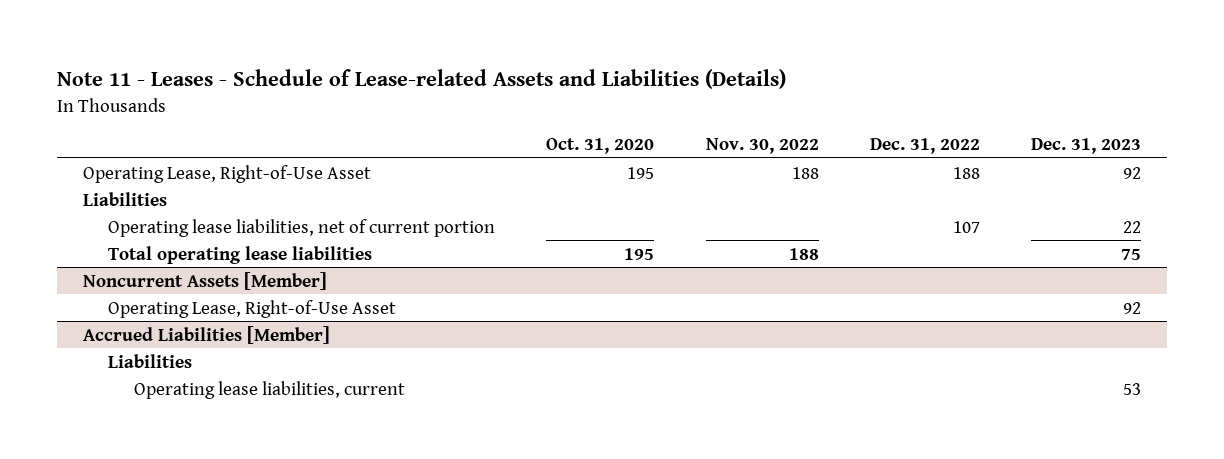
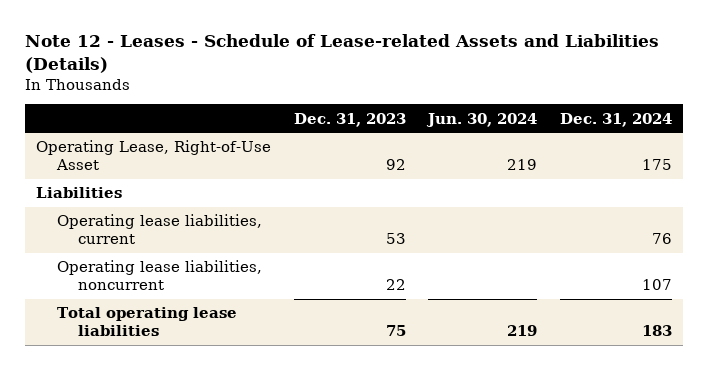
- Note 11 - Leases - Schedule of Lease-related Assets and Liabilities (Details)
+ Note 12 - Leases - Schedule of Lease-related Assets and Liabilities (Details)
- | Oct. 31, 2020 | Nov. 30, 2022 | Dec. 31, 2022 | Dec. 31, 2023
+ | Dec. 31, 2023 | Jun. 30, 2024 | Dec. 31, 2024
- Operating lease liabilities, net of current portion | | | 107 | 22
- Noncurrent Assets [Member]
- Operating Lease, Right-of-Use Asset | | | | 92
- Accrued Liabilities [Member]
- Liabilities
+ Operating lease liabilities, noncurrent | 22 | | 107
moved down: Total operating lease liabilities | 75 | 219 | 183

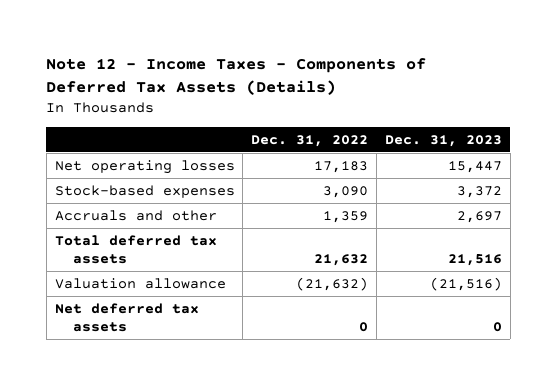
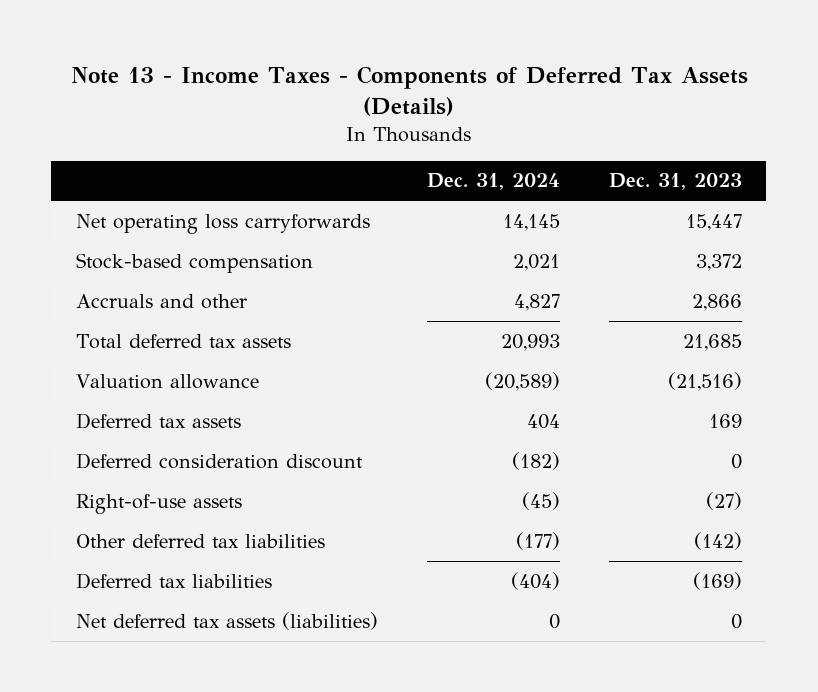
- Note 12 - Income Taxes - Components of Deferred Tax Assets (Details)
+ Note 13 - Income Taxes - Components of Deferred Tax Assets (Details)
- | Dec. 31, 2022 | Dec. 31, 2023
+ | Dec. 31, 2024 | Dec. 31, 2023
- Net operating losses | 17,183 | 15,447
- Stock-based expenses | 3,090 | 3,372
- Accruals and other | 1,359 | 2,697
- Total deferred tax assets | 21,632 | 21,516
+ Net operating loss carryforwards | 14,145 | 15,447
+ Stock-based compensation | 2,021 | 3,372
+ Accruals and other | 4,827 | 2,866
+ Total deferred tax assets | 20,993 | 21,685
- Net deferred tax assets | 0 | 0
+ Deferred tax assets | 404 | 169
+ Deferred consideration discount | (182) | 0
+ Right-of-use assets | (45) | (27)
+ Other deferred tax liabilities | (177) | (142)
+ Deferred tax liabilities | (404) | (169)
+ Net deferred tax assets (liabilities) | 0 | 0

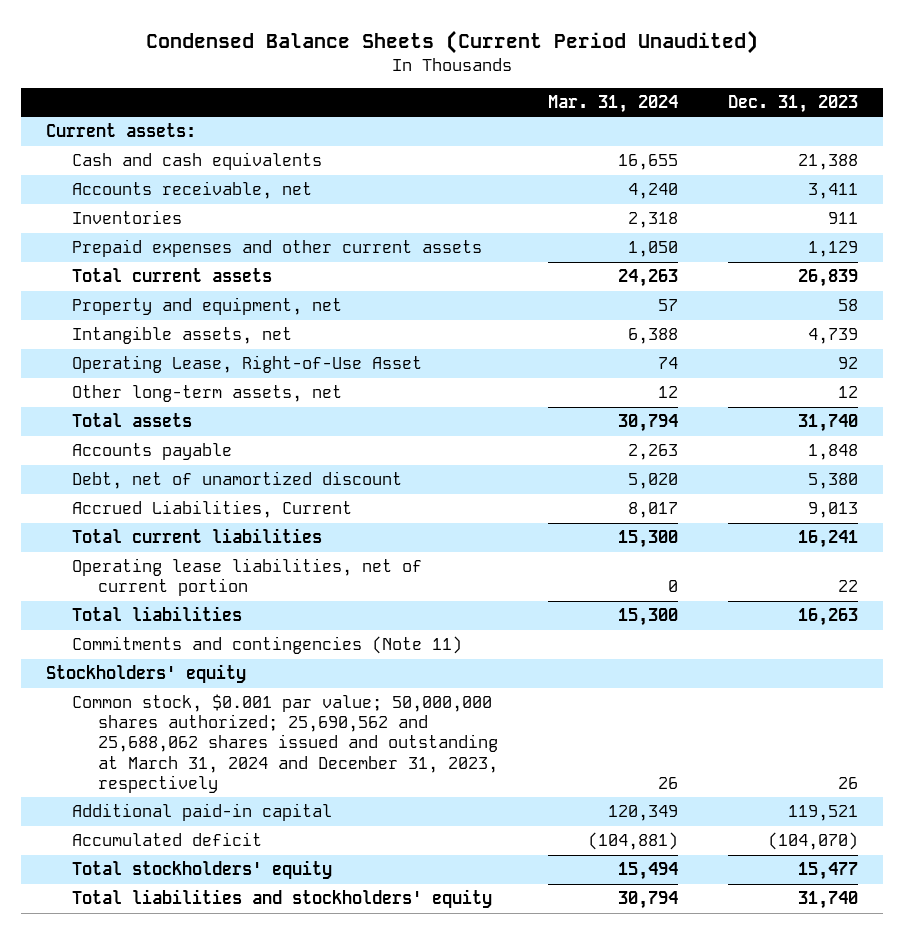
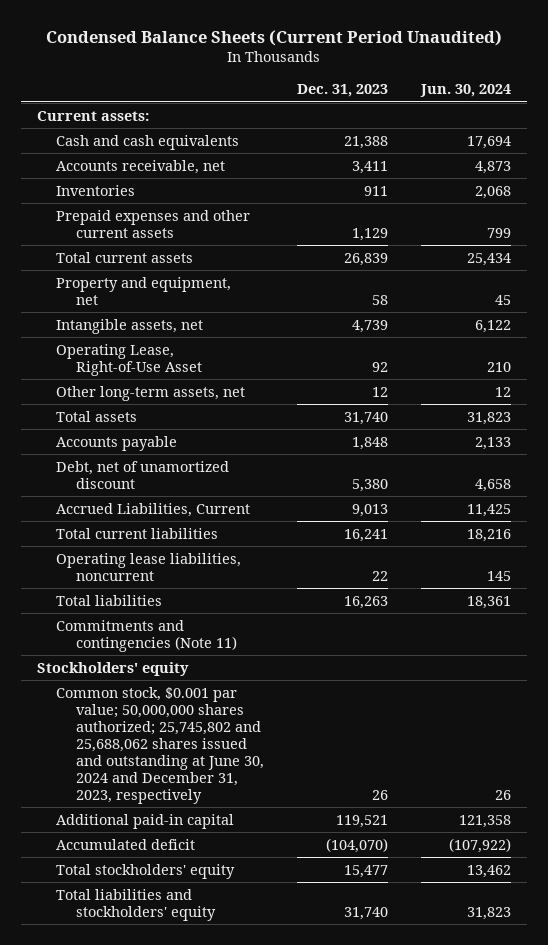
- | Mar. 31, 2024 | Dec. 31, 2023
+ | Dec. 31, 2023 | Jun. 30, 2024
- Operating lease liabilities, net of current portion | 0 | 22
+ Operating lease liabilities, noncurrent | 22 | 145
- Common stock, $0.001 par value; 50,000,000 shares authorized; 25,690,562 and 25,688,062 shares issued and outstanding at March 31, 2024 and December 31, 2023, respectively | 26 | 26
+ Common stock, $0.001 par value; 50,000,000 shares authorized; 25,745,802 and 25,688,062 shares issued and outstanding at June 30, 2024 and December 31, 2023, respectively | 26 | 26

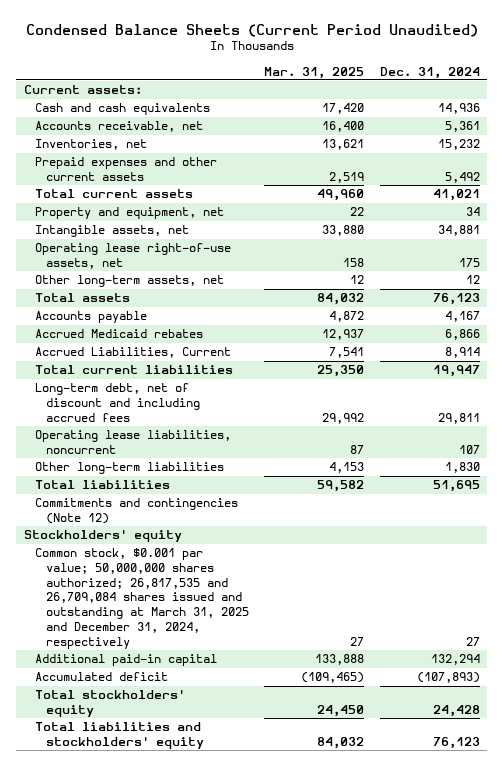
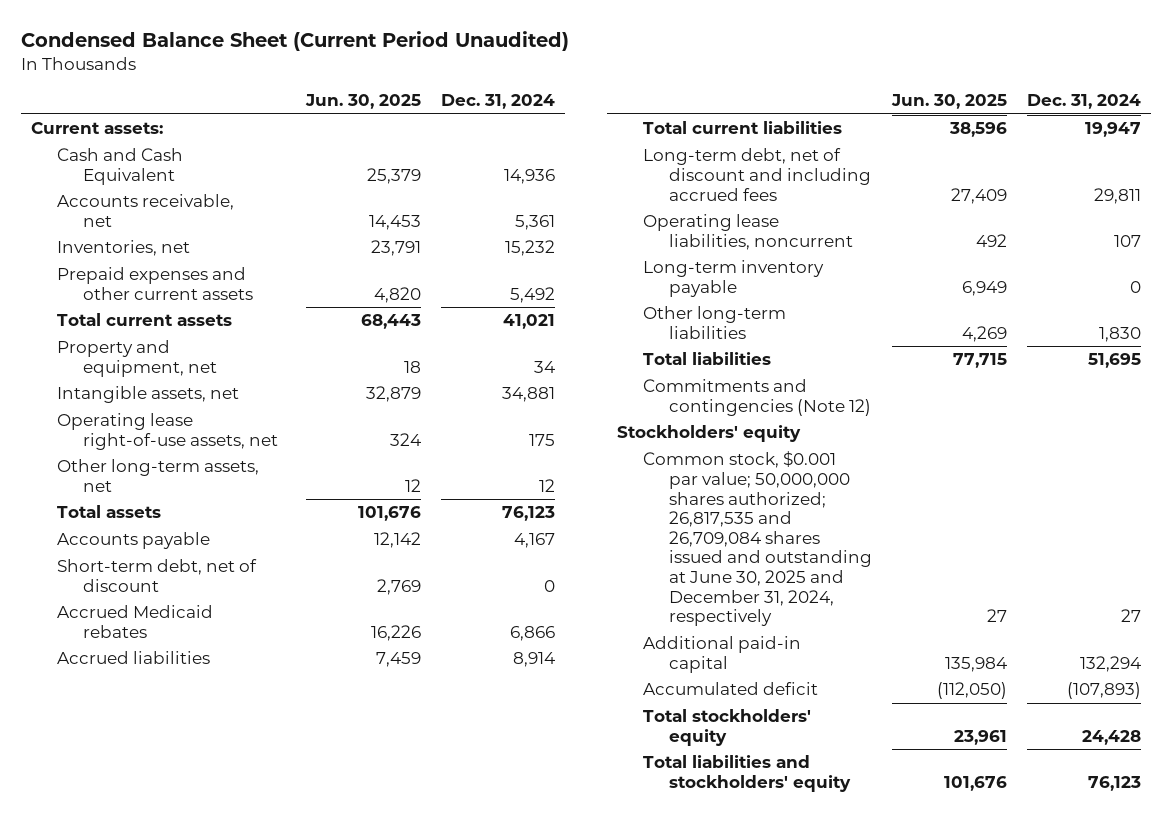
- Condensed Balance Sheets (Current Period Unaudited)
+ Condensed Balance Sheet (Current Period Unaudited)
- | Mar. 31, 2025 | Dec. 31, 2024
+ | Jun. 30, 2025 | Dec. 31, 2024
- Cash and cash equivalents | 17,420 | 14,936
+ Cash and Cash Equivalent | 25,379 | 14,936
+ Short-term debt, net of discount | 2,769 | 0
- Accrued Liabilities, Current | 7,541 | 8,914
+ Accrued liabilities | 7,459 | 8,914
+ Long-term inventory payable | 6,949 | 0
- Common stock, $0.001 par value; 50,000,000 shares authorized; 26,817,535 and 26,709,084 shares issued and outstanding at March 31, 2025 and December 31, 2024, respectively | 27 | 27
+ Common stock, $0.001 par value; 50,000,000 shares authorized; 26,817,535 and 26,709,084 shares issued and outstanding at June 30, 2025 and December 31, 2024, respectively | 27 | 27

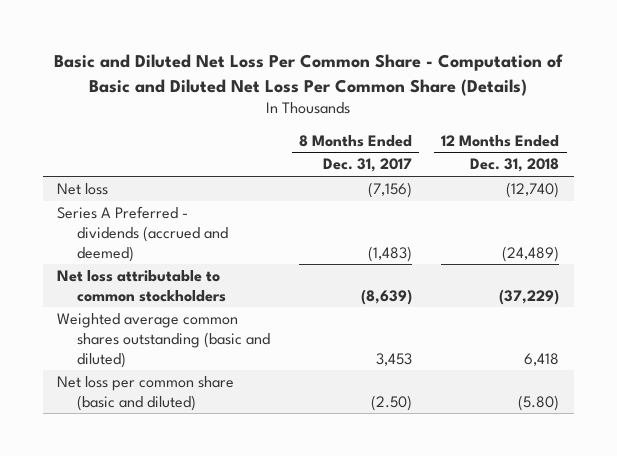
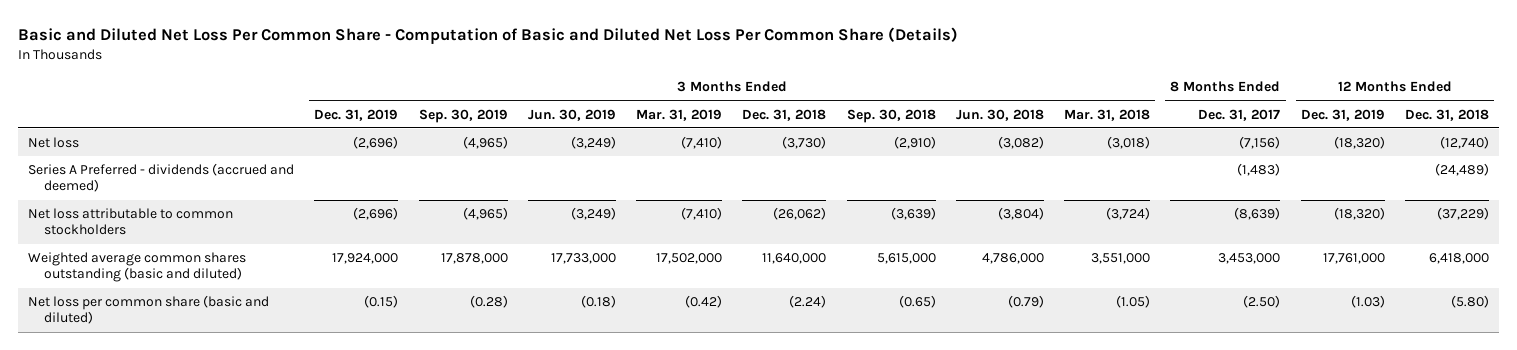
- | 8 Months Ended Dec. 31, 2017 | 12 Months Ended Dec. 31, 2018
+ | 3 Months Ended Dec. 31, 2019 | 3 Months Ended Sep. 30, 2019 | 3 Months Ended Jun. 30, 2019 | 3 Months Ended Mar. 31, 2019 | 3 Months Ended Dec. 31, 2018 | 3 Months Ended Sep. 30, 2018 | 3 Months Ended Jun. 30, 2018 | 3 Months Ended Mar. 31, 2018 | 8 Months Ended Dec. 31, 2017 | 12 Months Ended Dec. 31, 2019 | 12 Months Ended Dec. 31, 2018
- Weighted average common shares outstanding (basic and diluted) | 3,453 | 6,418
+ Weighted average common shares outstanding (basic and diluted) | 17,924,000 | 17,878,000 | 17,733,000 | 17,502,000 | 11,640,000 | 5,615,000 | 4,786,000 | 3,551,000 | 3,453,000 | 17,761,000 | 6,418,000

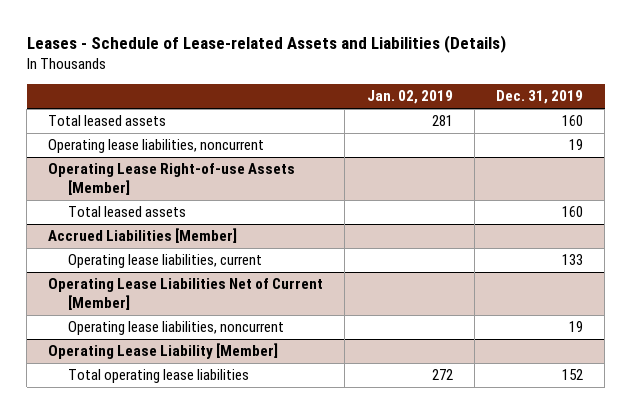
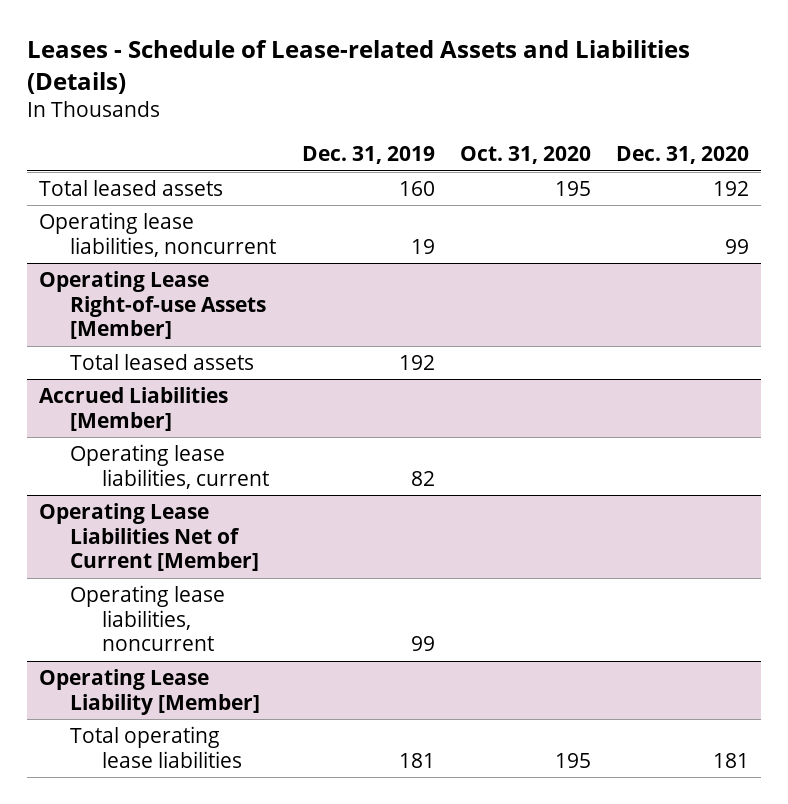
- | Jan. 02, 2019 | Dec. 31, 2019
+ | Dec. 31, 2019 | Oct. 31, 2020 | Dec. 31, 2020
@ Operating Lease Right-of-use Assets [Member]
- Total leased assets | | 160
+ Total leased assets | 192 | |
@ Accrued Liabilities [Member]
- Operating lease liabilities, current | | 133
+ Operating lease liabilities, current | 82 | |
@ Operating Lease Liabilities Net of Current [Member]
- Operating lease liabilities, noncurrent | | 19
+ Operating lease liabilities, noncurrent | 99 | |
@ Operating Lease Liability [Member]
- Total operating lease liabilities | 272 | 152
+ Total operating lease liabilities | 181 | 195 | 181

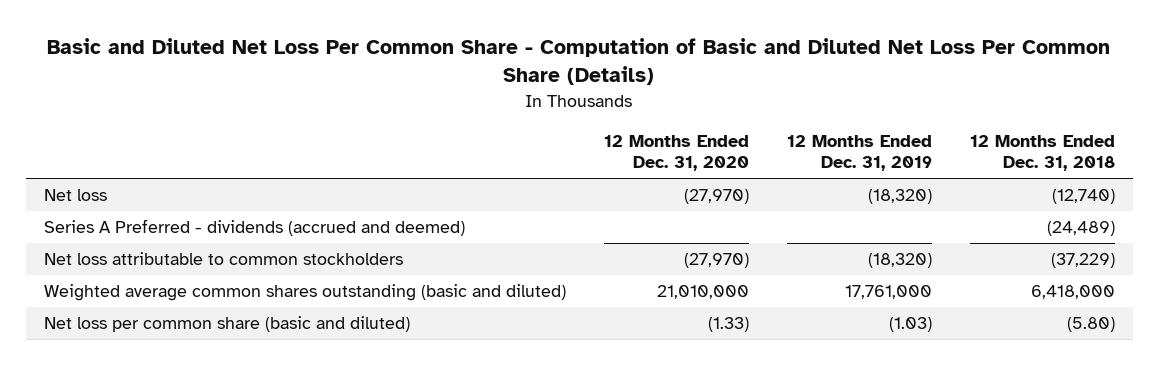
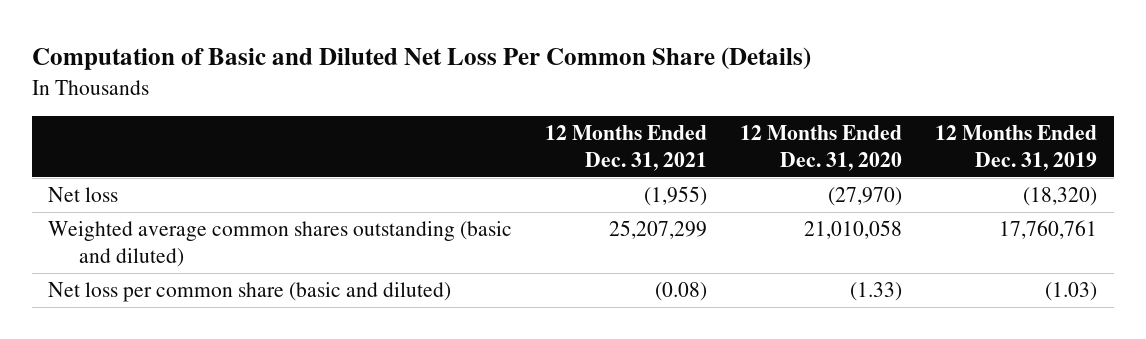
- Basic and Diluted Net Loss Per Common Share - Computation of Basic and Diluted Net Loss Per Common Share (Details)
+ Computation of Basic and Diluted Net Loss Per Common Share (Details)
- | 12 Months Ended Dec. 31, 2020 | 12 Months Ended Dec. 31, 2019 | 12 Months Ended Dec. 31, 2018
+ | 12 Months Ended Dec. 31, 2021 | 12 Months Ended Dec. 31, 2020 | 12 Months Ended Dec. 31, 2019
- Series A Preferred - dividends (accrued and deemed) | | | (24,489)
- Net loss attributable to common stockholders | (27,970) | (18,320) | (37,229)
- Weighted average common shares outstanding (basic and diluted) | 21,010,000 | 17,761,000 | 6,418,000
+ Weighted average common shares outstanding (basic and diluted) | 25,207,299 | 21,010,058 | 17,760,761

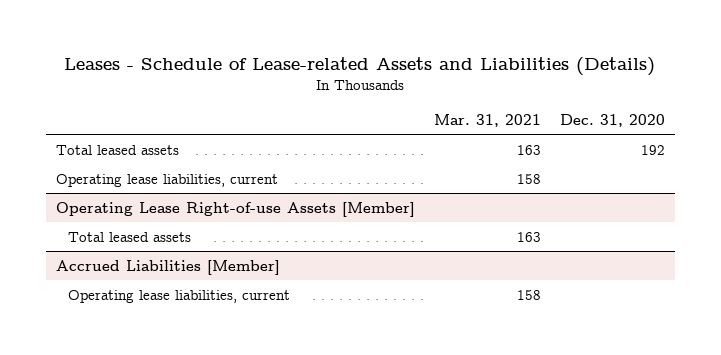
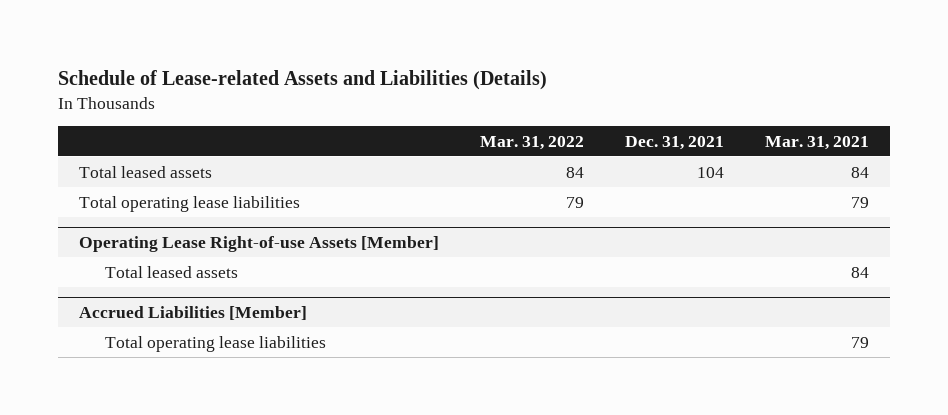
- Leases - Schedule of Lease-related Assets and Liabilities (Details)
+ Schedule of Lease-related Assets and Liabilities (Details)
- | Mar. 31, 2021 | Dec. 31, 2020
+ | Mar. 31, 2022 | Dec. 31, 2021 | Mar. 31, 2021
- Total leased assets | 163 | 192
- Operating lease liabilities, current | 158 |
+ Total leased assets | 84 | 104 | 84
+ Total operating lease liabilities | 79 | | 79
@ Operating Lease Right-of-use Assets [Member]
- Total leased assets | 163 |
+ Total leased assets | | | 84
@ Accrued Liabilities [Member]
- Operating lease liabilities, current | 158 |
+ Total operating lease liabilities | | | 79

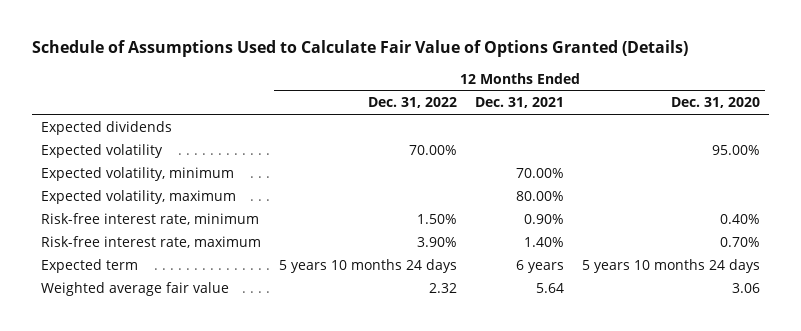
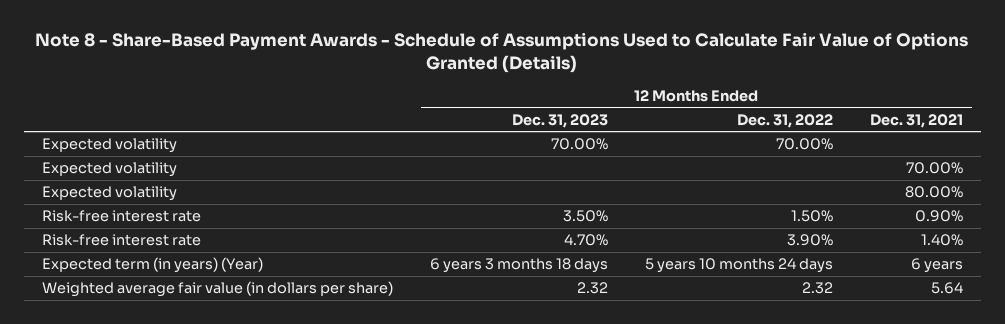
- Schedule of Assumptions Used to Calculate Fair Value of Options Granted (Details)
+ Note 8 - Share-Based Payment Awards - Schedule of Assumptions Used to Calculate Fair Value of Options Granted (Details)
- | 12 Months Ended Dec. 31, 2022 | 12 Months Ended Dec. 31, 2021 | 12 Months Ended Dec. 31, 2020
+ | 12 Months Ended Dec. 31, 2023 | 12 Months Ended Dec. 31, 2022 | 12 Months Ended Dec. 31, 2021
- Expected dividends
- Expected volatility, minimum | | 70.00% |
- Expected volatility, maximum | | 80.00% |
- Risk-free interest rate, minimum | 1.50% | 0.90% | 0.40%
- Risk-free interest rate, maximum | 3.90% | 1.40% | 0.70%
- Expected term | 5 years 10 months 24 days | 6 years | 5 years 10 months 24 days
- Weighted average fair value | 2.32 | 5.64 | 3.06
+ Expected volatility | | | 70.00%
+ Expected volatility | | | 80.00%
+ Risk-free interest rate | 3.50% | 1.50% | 0.90%
+ Risk-free interest rate | 4.70% | 3.90% | 1.40%
+ Expected term (in years) (Year) | 6 years 3 months 18 days | 5 years 10 months 24 days | 6 years
+ Weighted average fair value (in dollars per share) | 2.32 | 2.32 | 5.64

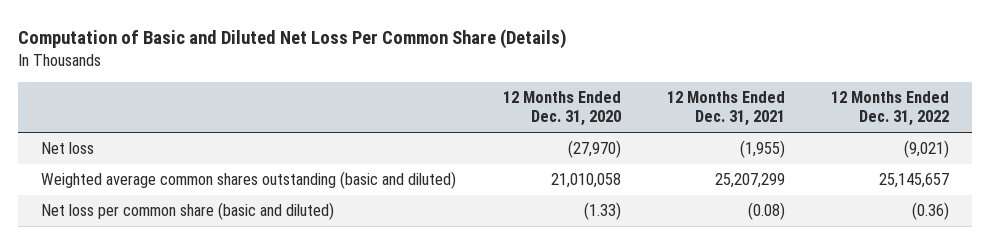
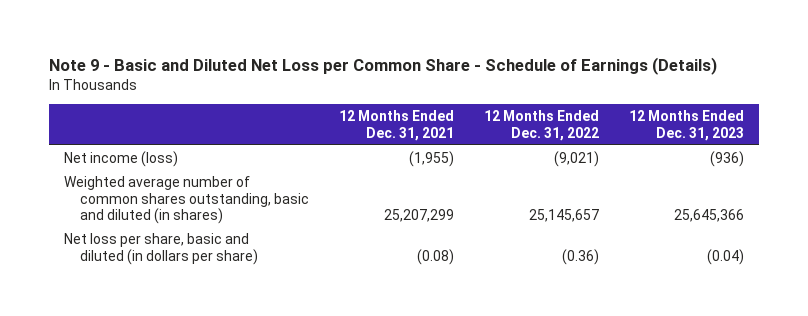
- Computation of Basic and Diluted Net Loss Per Common Share (Details)
+ Note 9 - Basic and Diluted Net Loss per Common Share - Schedule of Earnings (Details)
- | 12 Months Ended Dec. 31, 2020 | 12 Months Ended Dec. 31, 2021 | 12 Months Ended Dec. 31, 2022
+ | 12 Months Ended Dec. 31, 2021 | 12 Months Ended Dec. 31, 2022 | 12 Months Ended Dec. 31, 2023
- Net loss | (27,970) | (1,955) | (9,021)
- Weighted average common shares outstanding (basic and diluted) | 21,010,058 | 25,207,299 | 25,145,657
- Net loss per common share (basic and diluted) | (1.33) | (0.08) | (0.36)
+ Net income (loss) | (1,955) | (9,021) | (936)
+ Weighted average number of common shares outstanding, basic and diluted (in shares) | 25,207,299 | 25,145,657 | 25,645,366
+ Net loss per share, basic and diluted (in dollars per share) | (0.08) | (0.36) | (0.04)

